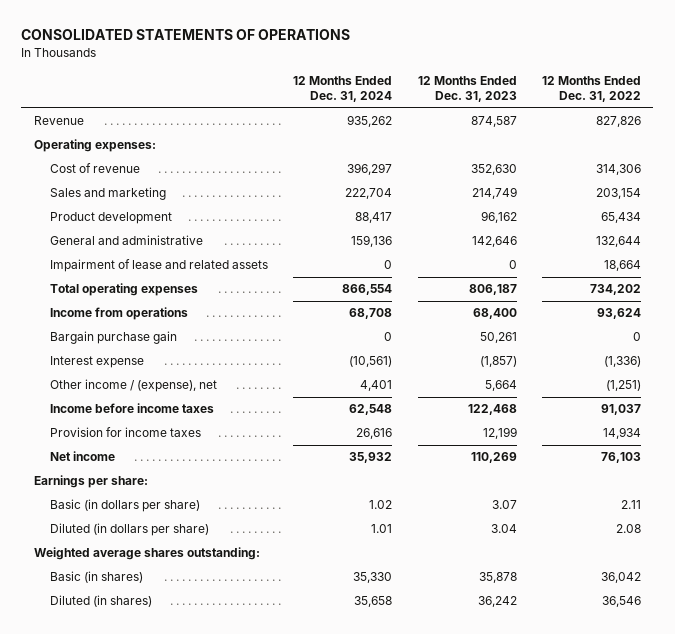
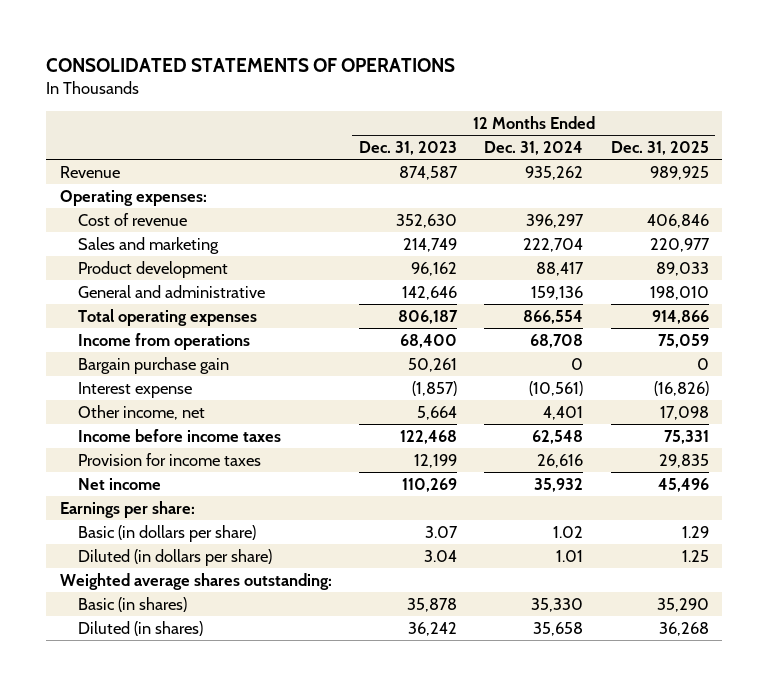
- | 12 Months Ended Dec. 31, 2024 | 12 Months Ended Dec. 31, 2023 | 12 Months Ended Dec. 31, 2022
+ | 12 Months Ended Dec. 31, 2023 | 12 Months Ended Dec. 31, 2024 | 12 Months Ended Dec. 31, 2025
- Impairment of lease and related assets | 0 | 0 | 18,664
- Other income / (expense), net | 4,401 | 5,664 | (1,251)
+ Other income, net | 5,664 | 4,401 | 17,098

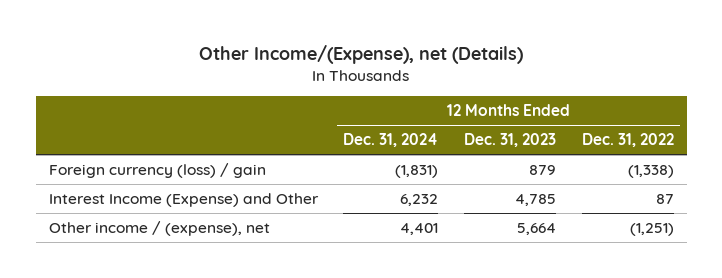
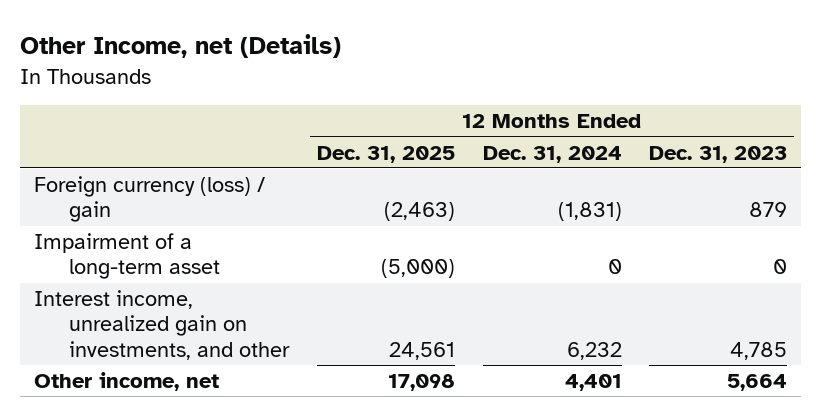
- Other Income/(Expense), net (Details)
+ Other Income, net (Details)
- | 12 Months Ended Dec. 31, 2024 | 12 Months Ended Dec. 31, 2023 | 12 Months Ended Dec. 31, 2022
+ | 12 Months Ended Dec. 31, 2025 | 12 Months Ended Dec. 31, 2024 | 12 Months Ended Dec. 31, 2023
- Interest Income (Expense) and Other | 6,232 | 4,785 | 87
- Other income / (expense), net | 4,401 | 5,664 | (1,251)
+ Impairment of a long-term asset | (5,000) | 0 | 0
+ Interest income, unrealized gain on investments, and other | 24,561 | 6,232 | 4,785
+ Other income, net | 17,098 | 4,401 | 5,664

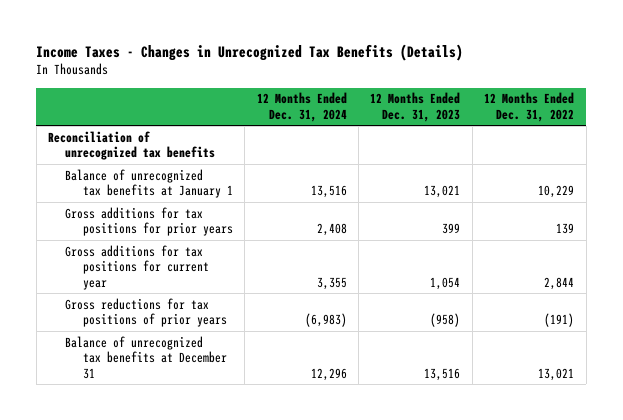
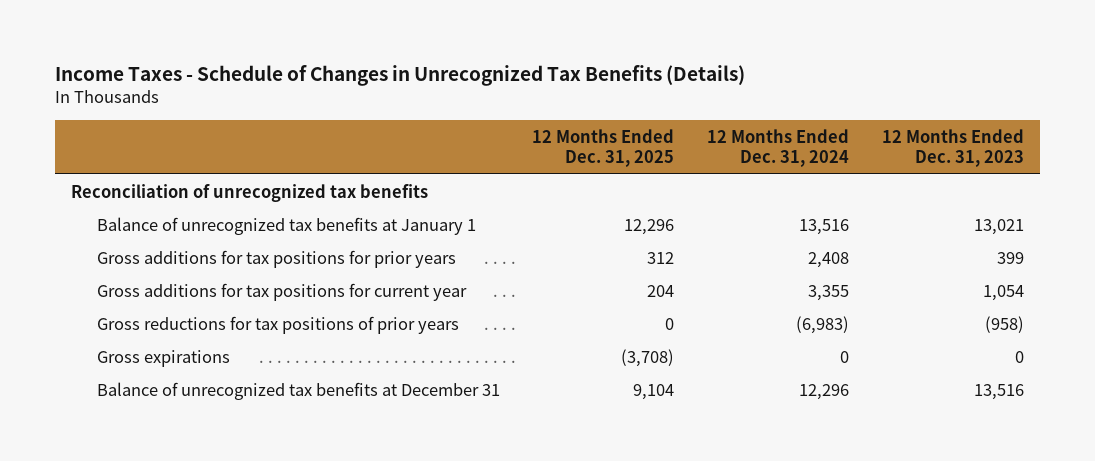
- Income Taxes - Changes in Unrecognized Tax Benefits (Details)
+ Income Taxes - Schedule of Changes in Unrecognized Tax Benefits (Details)
- | 12 Months Ended Dec. 31, 2024 | 12 Months Ended Dec. 31, 2023 | 12 Months Ended Dec. 31, 2022
+ | 12 Months Ended Dec. 31, 2025 | 12 Months Ended Dec. 31, 2024 | 12 Months Ended Dec. 31, 2023
+ Gross expirations | (3,708) | 0 | 0

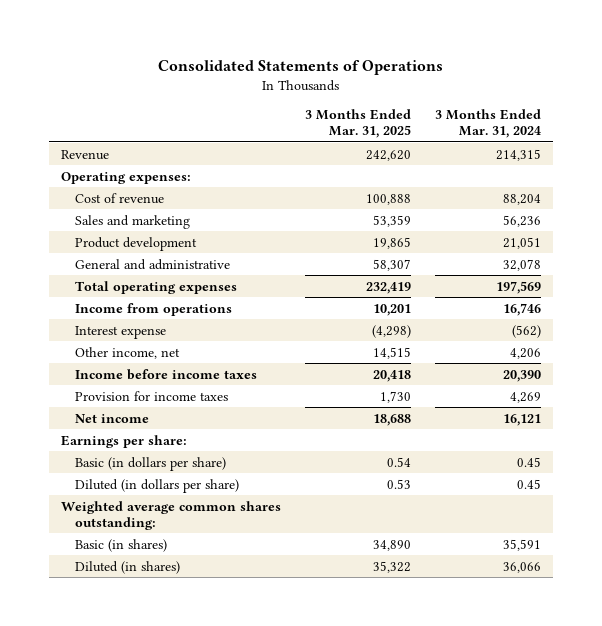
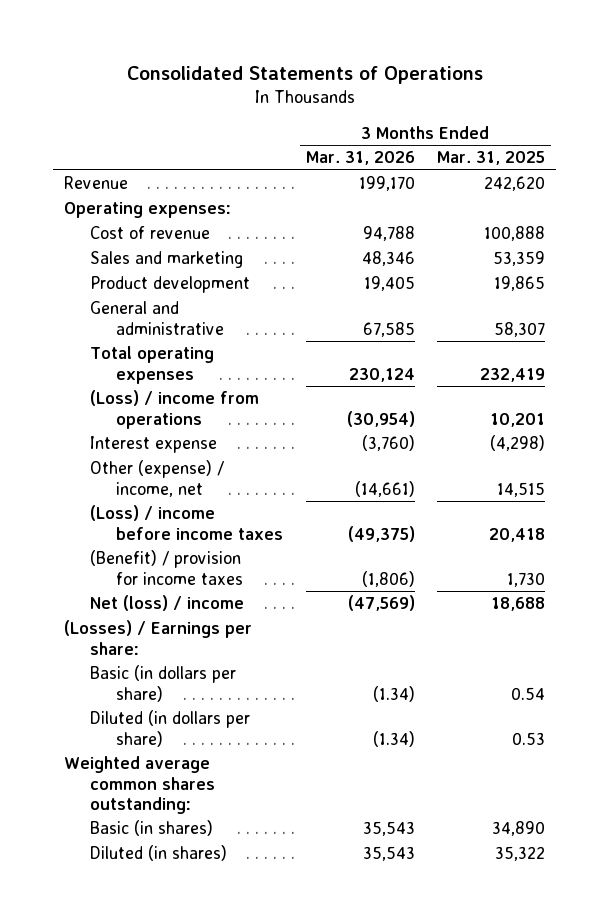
- | 3 Months Ended Mar. 31, 2025 | 3 Months Ended Mar. 31, 2024
+ | 3 Months Ended Mar. 31, 2026 | 3 Months Ended Mar. 31, 2025
- Income from operations | 10,201 | 16,746
+ (Loss) / income from operations | (30,954) | 10,201
- Other income, net | 14,515 | 4,206
- Income before income taxes | 20,418 | 20,390
- Provision for income taxes | 1,730 | 4,269
- Net income | 18,688 | 16,121
- Earnings per share:
+ Other (expense) / income, net | (14,661) | 14,515
+ (Loss) / income before income taxes | (49,375) | 20,418
+ (Benefit) / provision for income taxes | (1,806) | 1,730
+ Net (loss) / income | (47,569) | 18,688
+ (Losses) / Earnings per share:

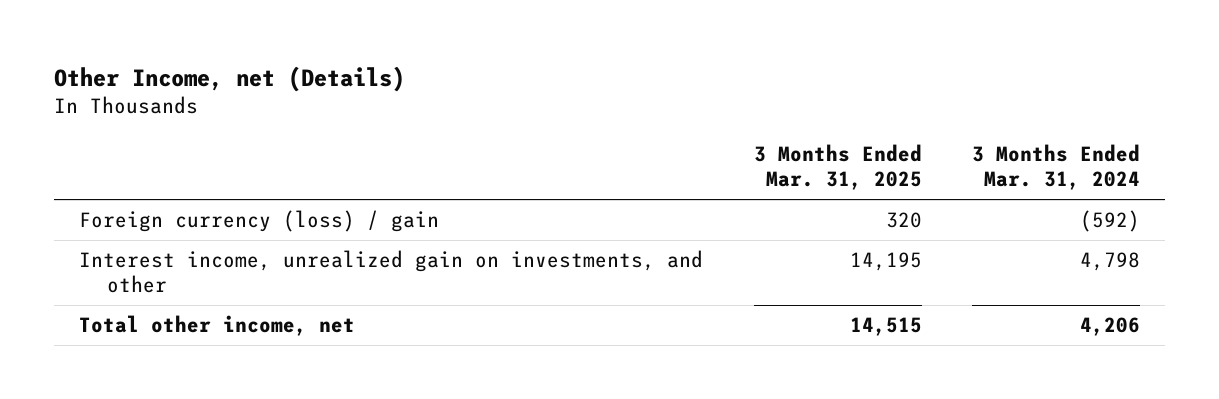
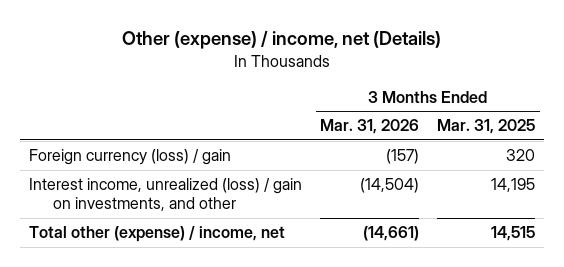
- Other Income, net (Details)
+ Other (expense) / income, net (Details)
- | 3 Months Ended Mar. 31, 2025 | 3 Months Ended Mar. 31, 2024
+ | 3 Months Ended Mar. 31, 2026 | 3 Months Ended Mar. 31, 2025
- Interest income, unrealized gain on investments, and other | 14,195 | 4,798
- Total other income, net | 14,515 | 4,206
+ Interest income, unrealized (loss) / gain on investments, and other | (14,504) | 14,195
+ Total other (expense) / income, net | (14,661) | 14,515

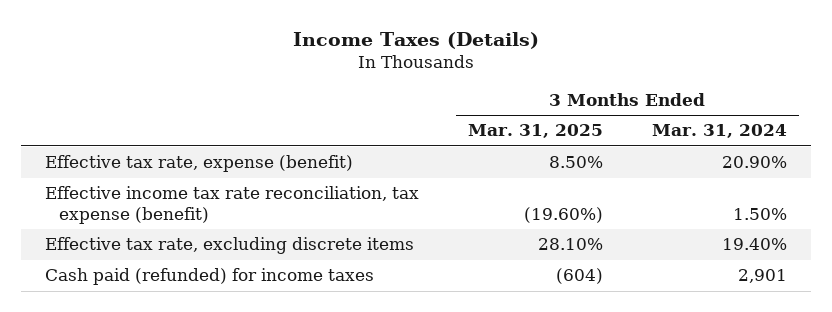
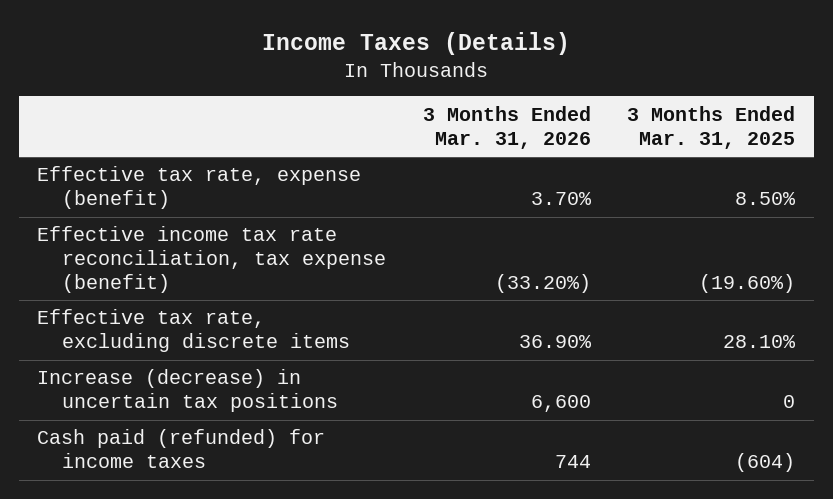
- | 3 Months Ended Mar. 31, 2025 | 3 Months Ended Mar. 31, 2024
+ | 3 Months Ended Mar. 31, 2026 | 3 Months Ended Mar. 31, 2025
+ Increase (decrease) in uncertain tax positions | 6,600 | 0

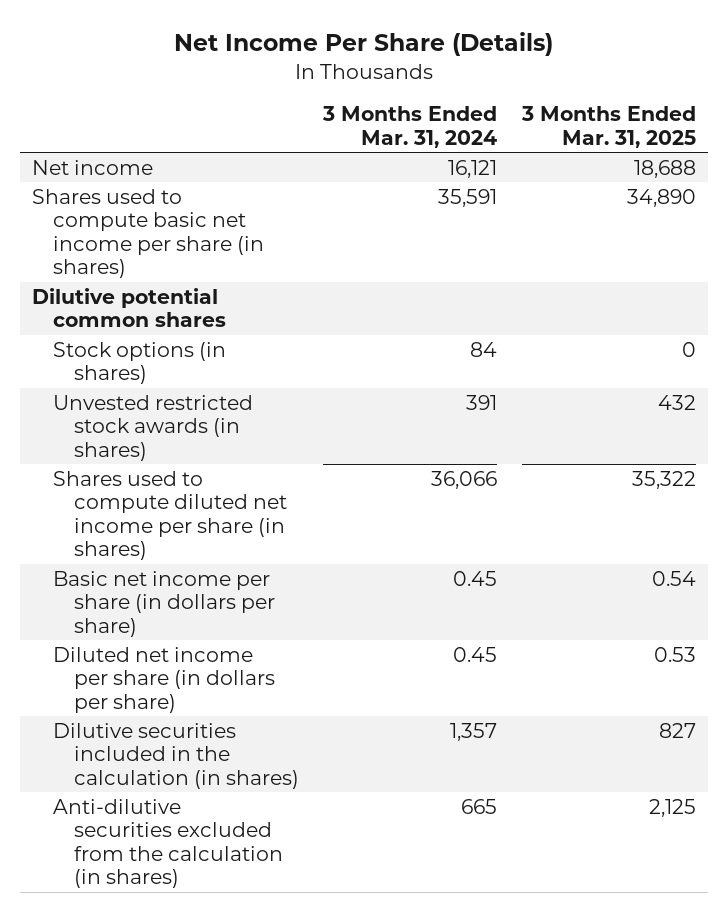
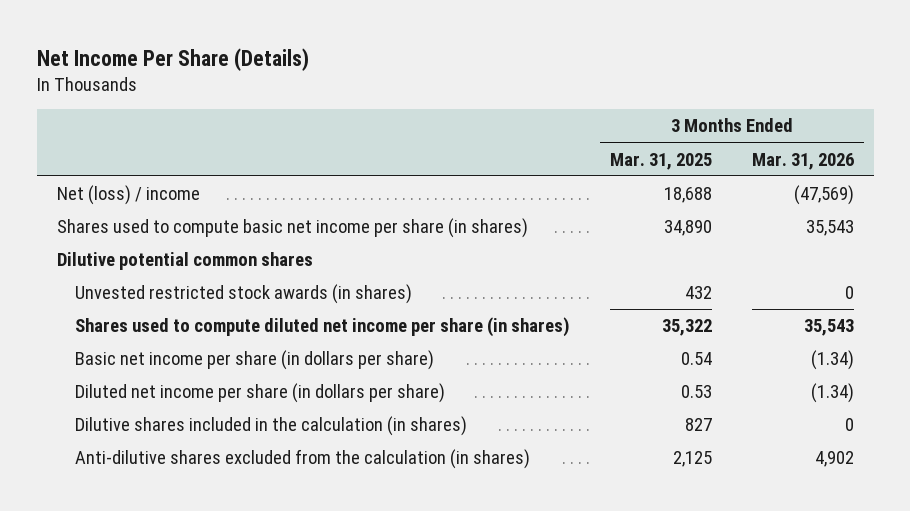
- | 3 Months Ended Mar. 31, 2024 | 3 Months Ended Mar. 31, 2025
+ | 3 Months Ended Mar. 31, 2025 | 3 Months Ended Mar. 31, 2026
- Net income | 16,121 | 18,688
+ Net (loss) / income | 18,688 | (47,569)
- Stock options (in shares) | 84 | 0
- Dilutive securities included in the calculation (in shares) | 1,357 | 827
- Anti-dilutive securities excluded from the calculation (in shares) | 665 | 2,125
+ Dilutive shares included in the calculation (in shares) | 827 | 0
+ Anti-dilutive shares excluded from the calculation (in shares) | 2,125 | 4,902

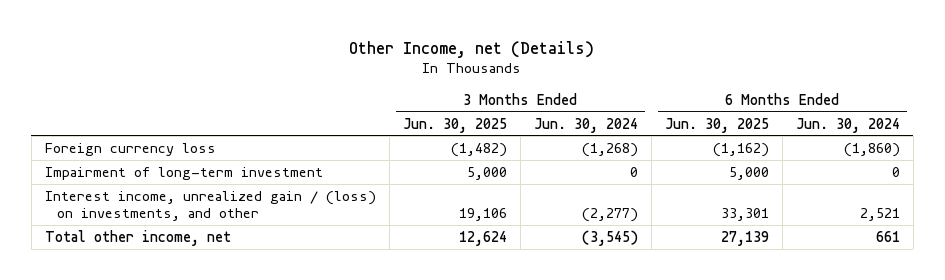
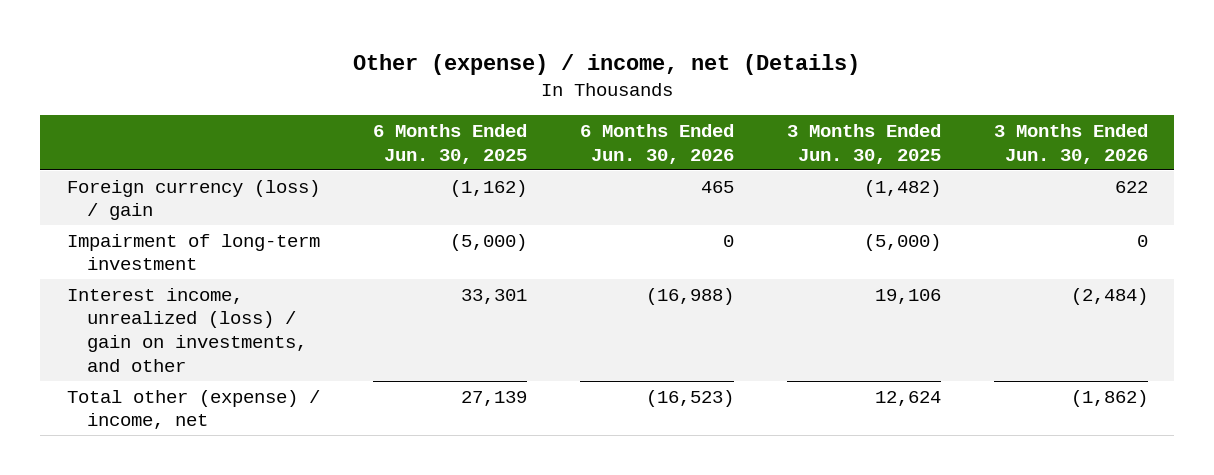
- Other Income, net (Details)
+ Other (expense) / income, net (Details)
- | 3 Months Ended Jun. 30, 2025 | 3 Months Ended Jun. 30, 2024 | 6 Months Ended Jun. 30, 2025 | 6 Months Ended Jun. 30, 2024
+ | 6 Months Ended Jun. 30, 2025 | 6 Months Ended Jun. 30, 2026 | 3 Months Ended Jun. 30, 2025 | 3 Months Ended Jun. 30, 2026
- Foreign currency loss | (1,482) | (1,268) | (1,162) | (1,860)
- Impairment of long-term investment | 5,000 | 0 | 5,000 | 0
- Interest income, unrealized gain / (loss) on investments, and other | 19,106 | (2,277) | 33,301 | 2,521
- Total other income, net | 12,624 | (3,545) | 27,139 | 661
+ Foreign currency (loss) / gain | (1,162) | 465 | (1,482) | 622
+ Impairment of long-term investment | (5,000) | 0 | (5,000) | 0
+ Interest income, unrealized (loss) / gain on investments, and other | 33,301 | (16,988) | 19,106 | (2,484)
+ Total other (expense) / income, net | 27,139 | (16,523) | 12,624 | (1,862)

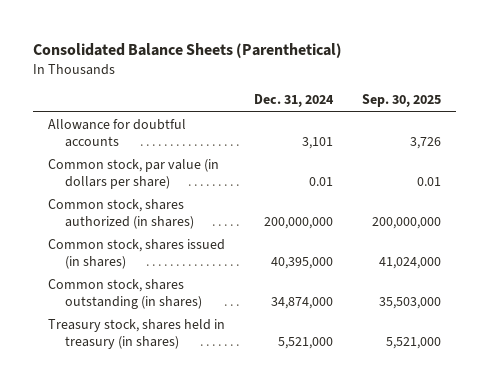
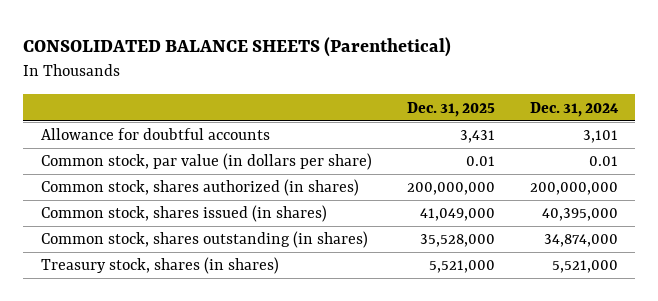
- Consolidated Balance Sheets (Parenthetical)
+ CONSOLIDATED BALANCE SHEETS (Parenthetical)
- | Dec. 31, 2024 | Sep. 30, 2025
+ | Dec. 31, 2025 | Dec. 31, 2024
- Treasury stock, shares held in treasury (in shares) | 5,521,000 | 5,521,000
+ Treasury stock, shares (in shares) | 5,521,000 | 5,521,000

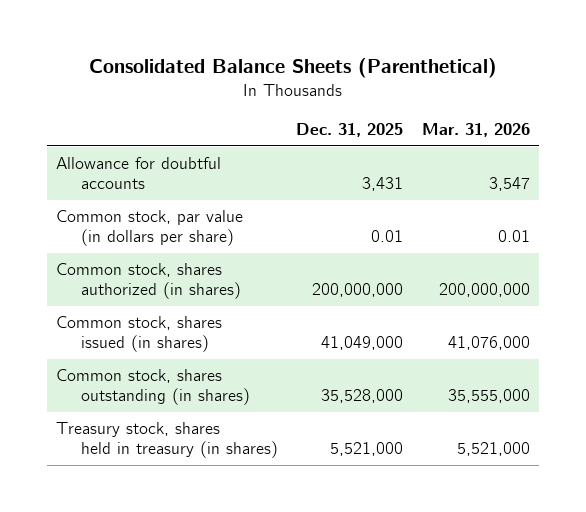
- CONSOLIDATED BALANCE SHEETS (Parenthetical)
+ Consolidated Balance Sheets (Parenthetical)
- | Dec. 31, 2025 | Dec. 31, 2024
+ | Dec. 31, 2025 | Mar. 31, 2026
- Treasury stock, shares (in shares) | 5,521,000 | 5,521,000
+ Treasury stock, shares held in treasury (in shares) | 5,521,000 | 5,521,000

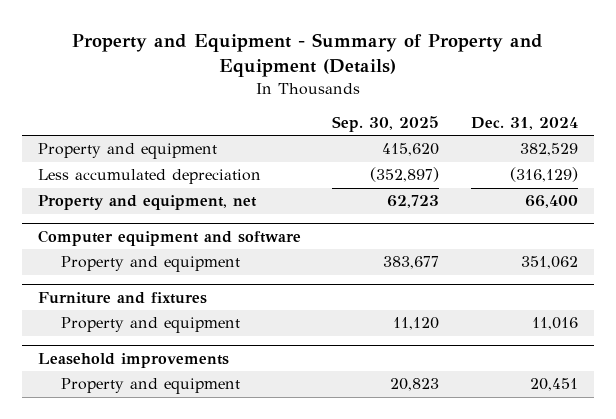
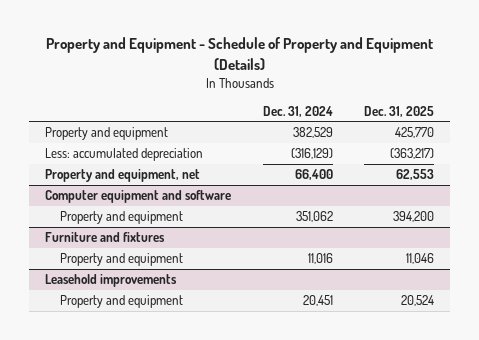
- Property and Equipment - Summary of Property and Equipment (Details)
+ Property and Equipment - Schedule of Property and Equipment (Details)
- | Sep. 30, 2025 | Dec. 31, 2024
+ | Dec. 31, 2024 | Dec. 31, 2025
- Less accumulated depreciation | (352,897) | (316,129)
+ Less: accumulated depreciation | (316,129) | (363,217)

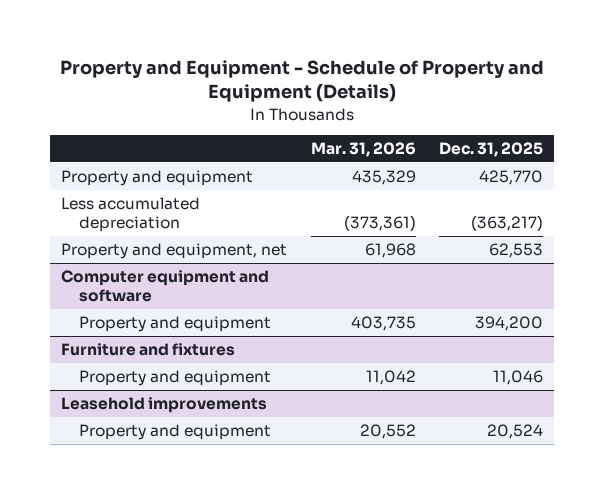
- | Dec. 31, 2024 | Dec. 31, 2025
+ | Mar. 31, 2026 | Dec. 31, 2025
- Less: accumulated depreciation | (316,129) | (363,217)
+ Less accumulated depreciation | (373,361) | (363,217)

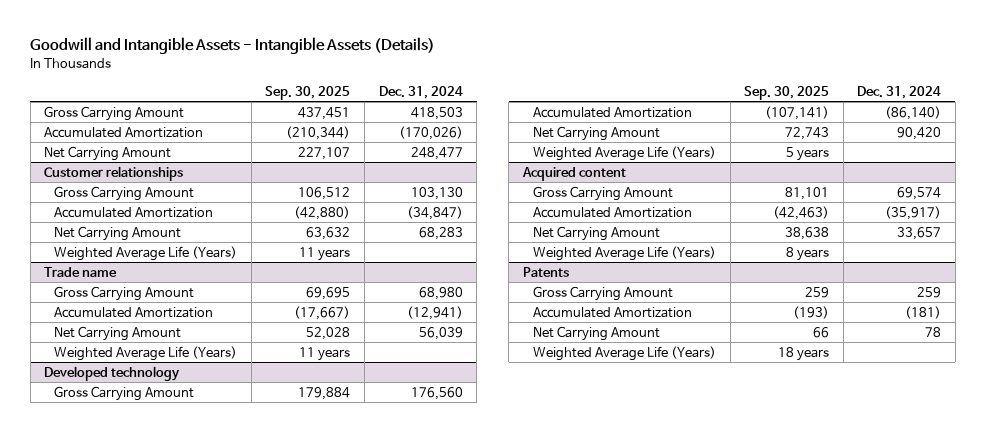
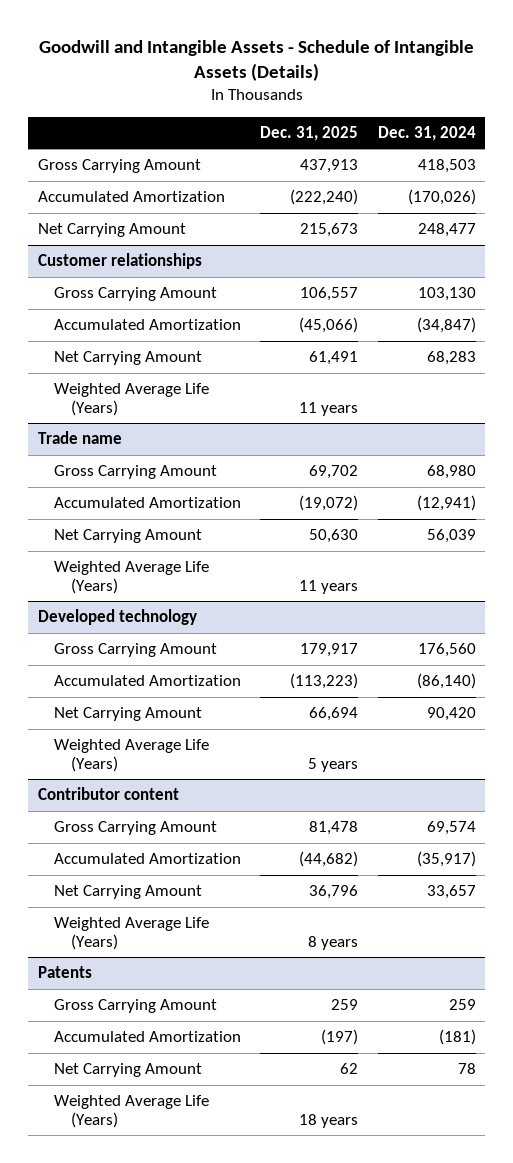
- Goodwill and Intangible Assets - Intangible Assets (Details)
+ Goodwill and Intangible Assets - Schedule of Intangible Assets (Details)
- | Sep. 30, 2025 | Dec. 31, 2024
+ | Dec. 31, 2025 | Dec. 31, 2024
- Acquired content
+ Contributor content

